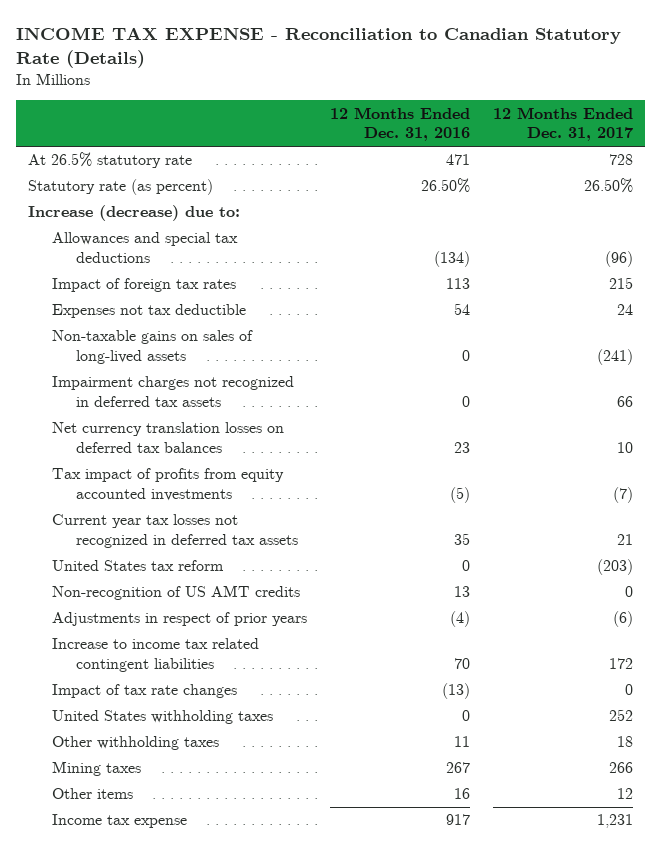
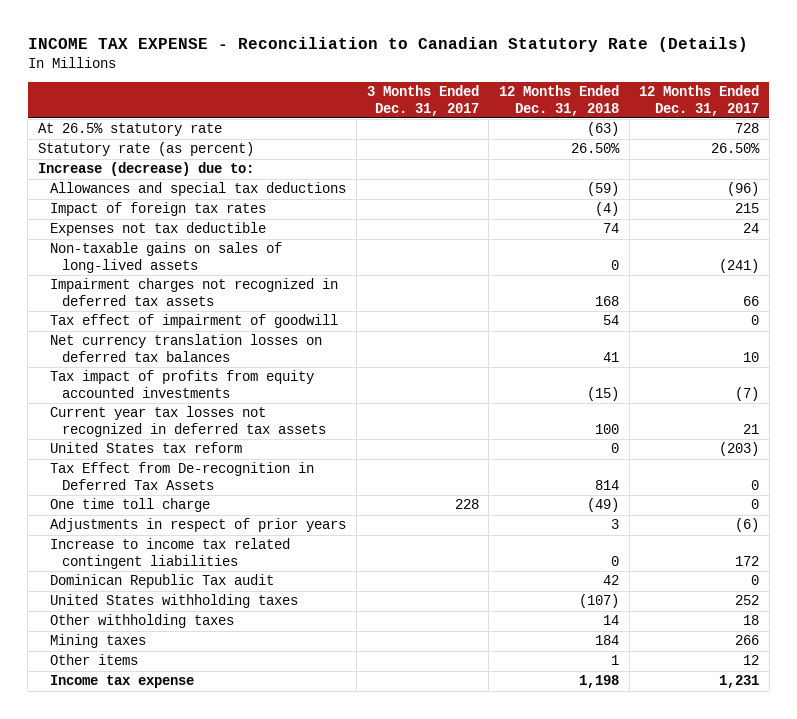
- | 12 Months Ended Dec. 31, 2016 | 12 Months Ended Dec. 31, 2017
+ | 3 Months Ended Dec. 31, 2017 | 12 Months Ended Dec. 31, 2018 | 12 Months Ended Dec. 31, 2017
+ Tax effect of impairment of goodwill | | 54 | 0
- Non-recognition of US AMT credits | 13 | 0
+ Tax Effect from De-recognition in Deferred Tax Assets | | 814 | 0
+ One time toll charge | 228 | (49) | 0
- Impact of tax rate changes | (13) | 0
+ Dominican Republic Tax audit | | 42 | 0

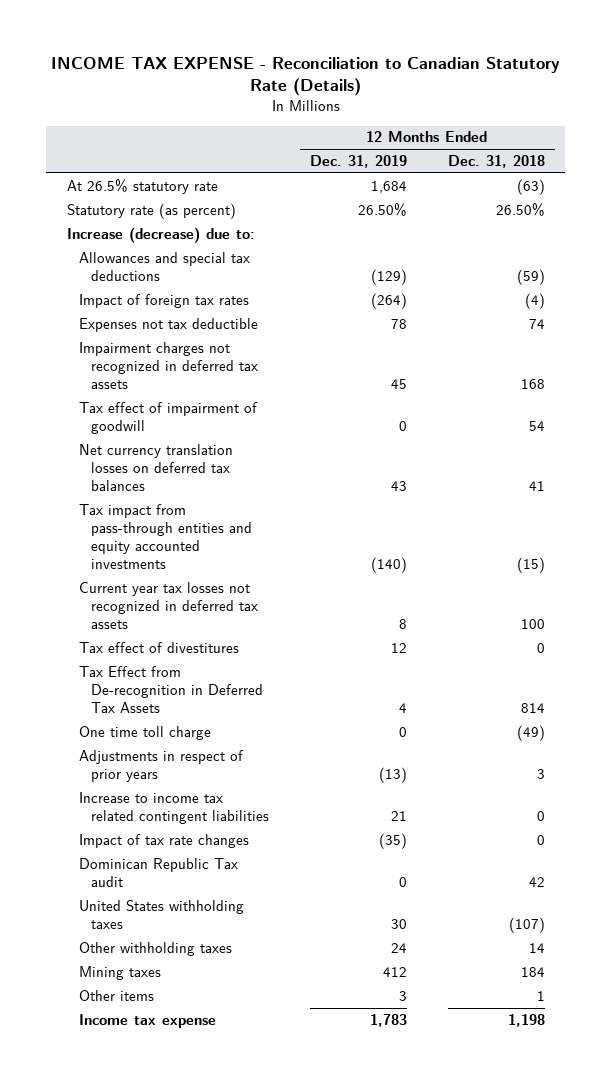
- | 3 Months Ended Dec. 31, 2017 | 12 Months Ended Dec. 31, 2018 | 12 Months Ended Dec. 31, 2017
+ | 12 Months Ended Dec. 31, 2019 | 12 Months Ended Dec. 31, 2018
- Non-taxable gains on sales of long-lived assets | | 0 | (241)
- Tax impact of profits from equity accounted investments | | (15) | (7)
+ Tax impact from pass-through entities and equity accounted investments | (140) | (15)
- United States tax reform | | 0 | (203)
+ Tax effect of divestitures | 12 | 0
+ Impact of tax rate changes | (35) | 0

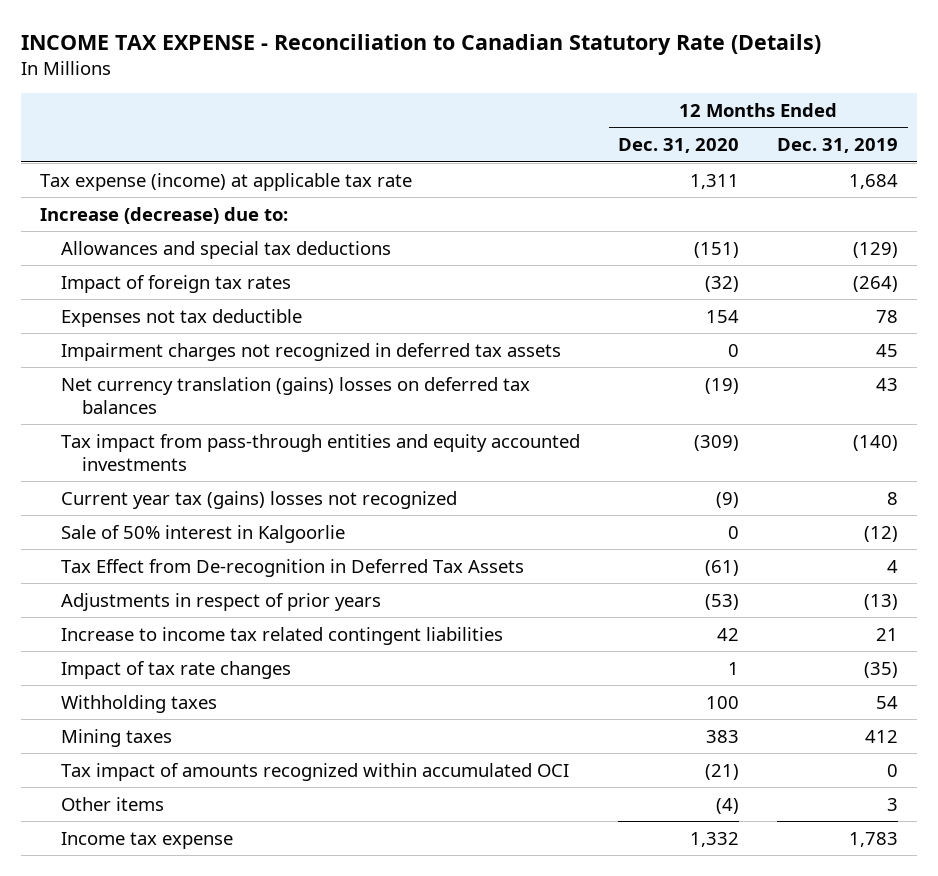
- | 12 Months Ended Dec. 31, 2019 | 12 Months Ended Dec. 31, 2018
+ | 12 Months Ended Dec. 31, 2020 | 12 Months Ended Dec. 31, 2019
- At 26.5% statutory rate | 1,684 | (63)
- Statutory rate (as percent) | 26.50% | 26.50%
+ Tax expense (income) at applicable tax rate | 1,311 | 1,684
- Tax effect of impairment of goodwill | 0 | 54
- Net currency translation losses on deferred tax balances | 43 | 41
+ Net currency translation (gains) losses on deferred tax balances | (19) | 43
- Current year tax losses not recognized in deferred tax assets | 8 | 100
- Tax effect of divestitures | 12 | 0
+ Current year tax (gains) losses not recognized | (9) | 8
+ Sale of 50% interest in Kalgoorlie | 0 | (12)
- One time toll charge | 0 | (49)
- Dominican Republic Tax audit | 0 | 42
- United States withholding taxes | 30 | (107)
- Other withholding taxes | 24 | 14
+ Withholding taxes | 100 | 54
+ Tax impact of amounts recognized within accumulated OCI | (21) | 0

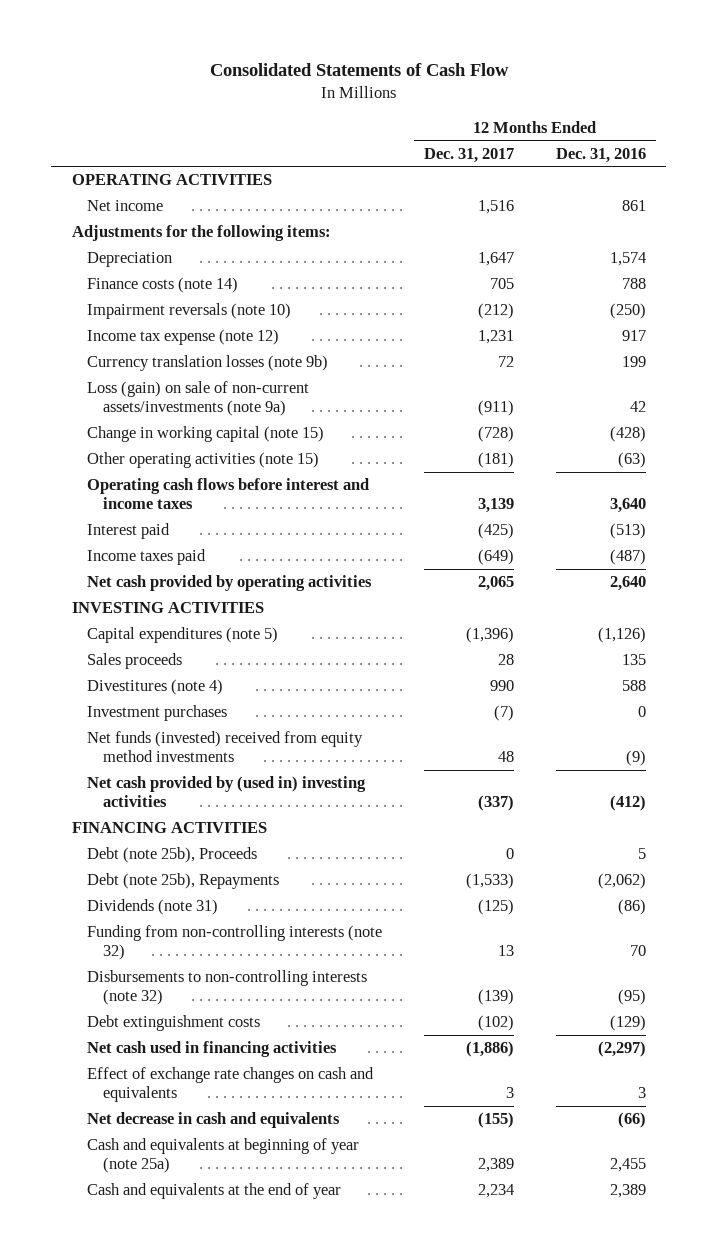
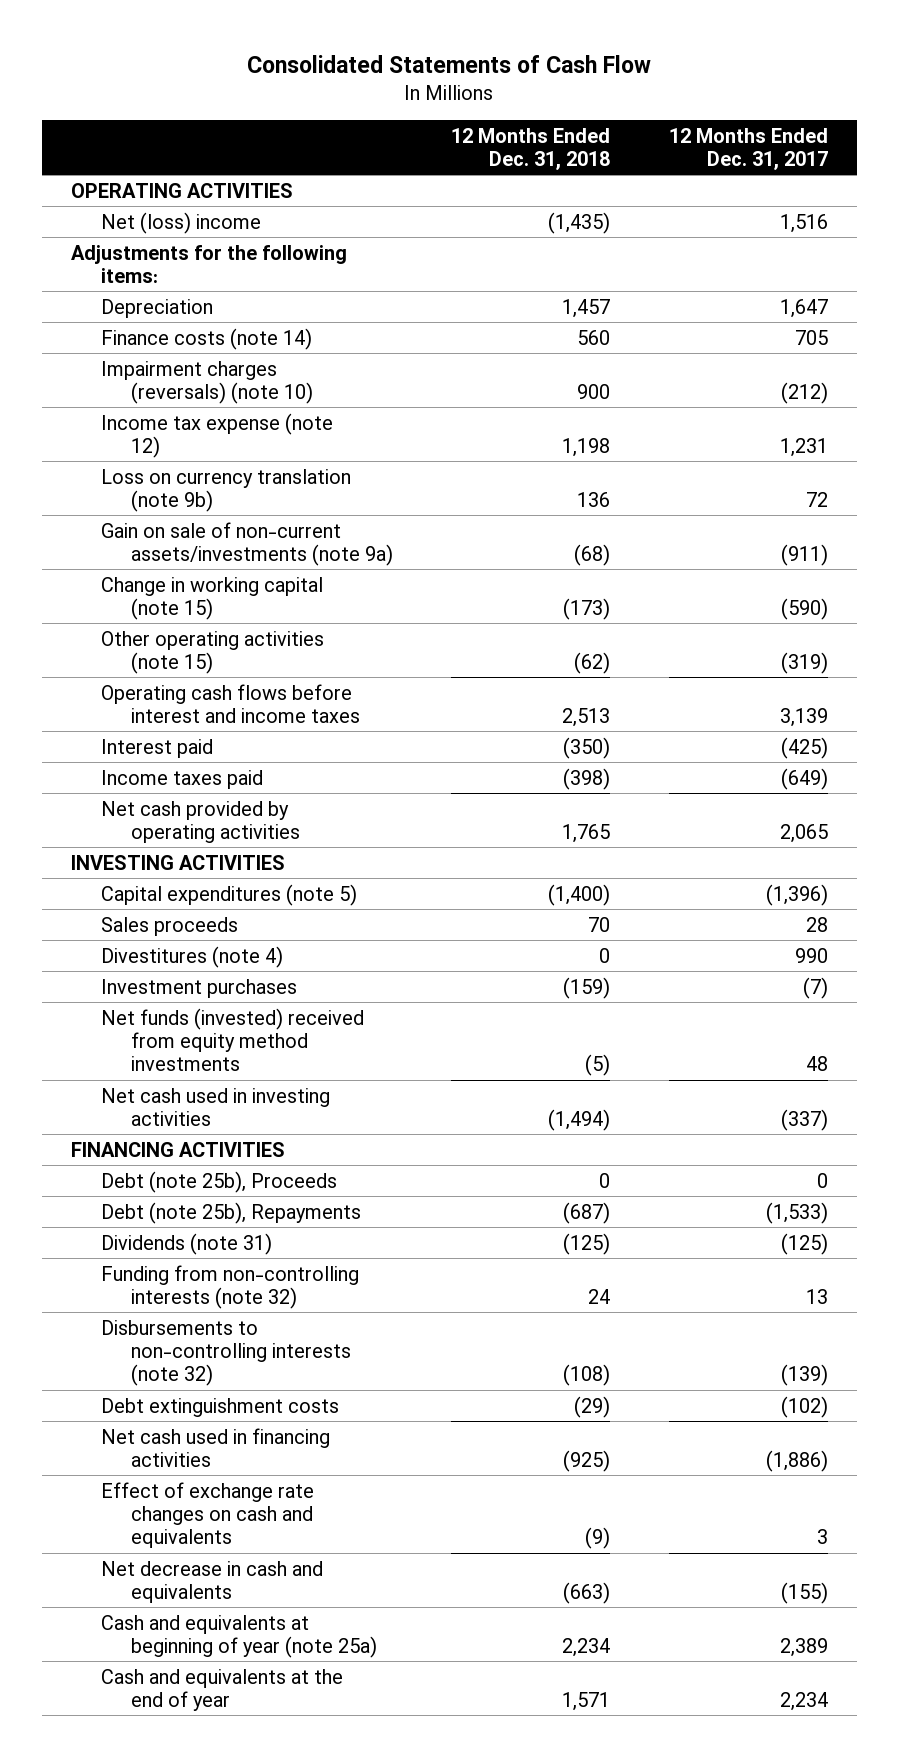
- | 12 Months Ended Dec. 31, 2017 | 12 Months Ended Dec. 31, 2016
+ | 12 Months Ended Dec. 31, 2018 | 12 Months Ended Dec. 31, 2017
- Net income | 1,516 | 861
+ Net (loss) income | (1,435) | 1,516
- Impairment reversals (note 10) | (212) | (250)
+ Impairment charges (reversals) (note 10) | 900 | (212)
- Currency translation losses (note 9b) | 72 | 199
- Loss (gain) on sale of non-current assets/investments (note 9a) | (911) | 42
- Change in working capital (note 15) | (728) | (428)
- Other operating activities (note 15) | (181) | (63)
+ Loss on currency translation (note 9b) | 136 | 72
+ Gain on sale of non-current assets/investments (note 9a) | (68) | (911)
+ Change in working capital (note 15) | (173) | (590)
+ Other operating activities (note 15) | (62) | (319)
- Net cash provided by (used in) investing activities | (337) | (412)
+ Net cash used in investing activities | (1,494) | (337)

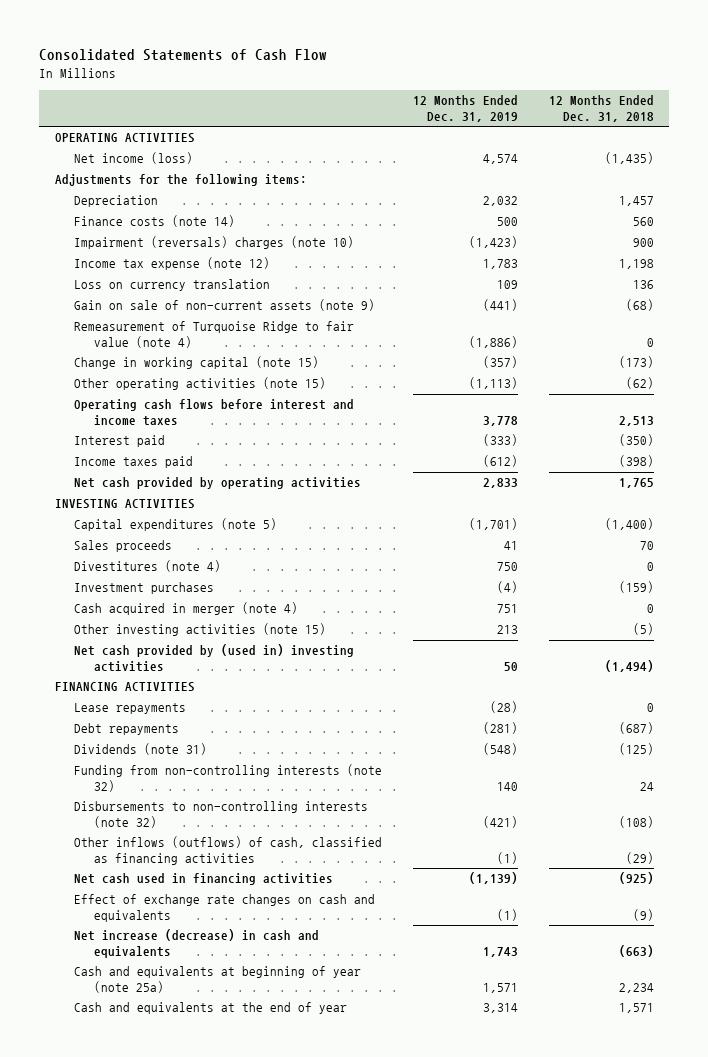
- | 12 Months Ended Dec. 31, 2018 | 12 Months Ended Dec. 31, 2017
+ | 12 Months Ended Dec. 31, 2019 | 12 Months Ended Dec. 31, 2018
- Net (loss) income | (1,435) | 1,516
+ Net income (loss) | 4,574 | (1,435)
- Impairment charges (reversals) (note 10) | 900 | (212)
+ Impairment (reversals) charges (note 10) | (1,423) | 900
- Loss on currency translation (note 9b) | 136 | 72
- Gain on sale of non-current assets/investments (note 9a) | (68) | (911)
+ Loss on currency translation | 109 | 136
+ Gain on sale of non-current assets (note 9) | (441) | (68)
+ Remeasurement of Turquoise Ridge to fair value (note 4) | (1,886) | 0
- Net funds (invested) received from equity method investments | (5) | 48
- Net cash used in investing activities | (1,494) | (337)
+ Cash acquired in merger (note 4) | 751 | 0
+ Other investing activities (note 15) | 213 | (5)
+ Net cash provided by (used in) investing activities | 50 | (1,494)
- Debt (note 25b), Proceeds | 0 | 0
- Debt (note 25b), Repayments | (687) | (1,533)
+ Lease repayments | (28) | 0
+ Debt repayments | (281) | (687)
- Debt extinguishment costs | (29) | (102)
+ Other inflows (outflows) of cash, classified as financing activities | (1) | (29)
- Net decrease in cash and equivalents | (663) | (155)
+ Net increase (decrease) in cash and equivalents | 1,743 | (663)

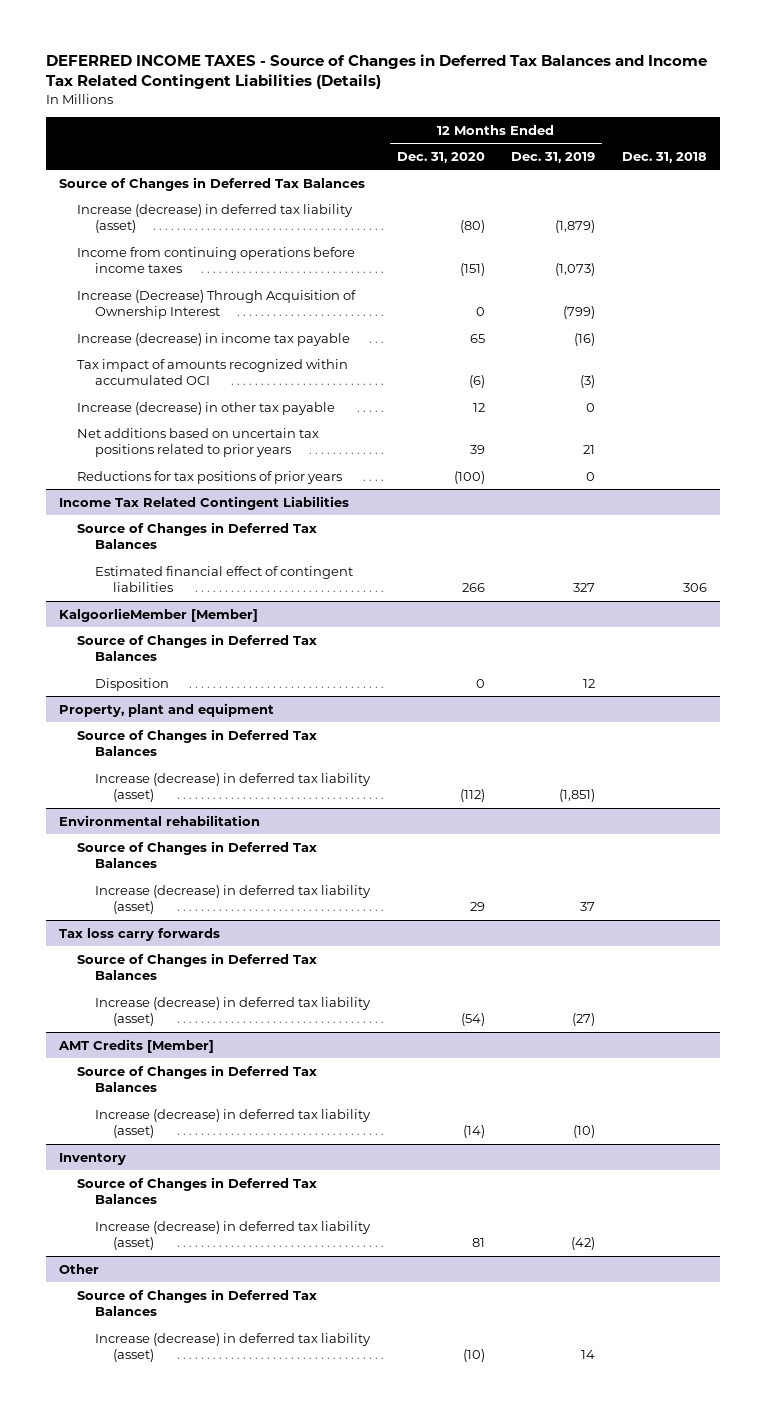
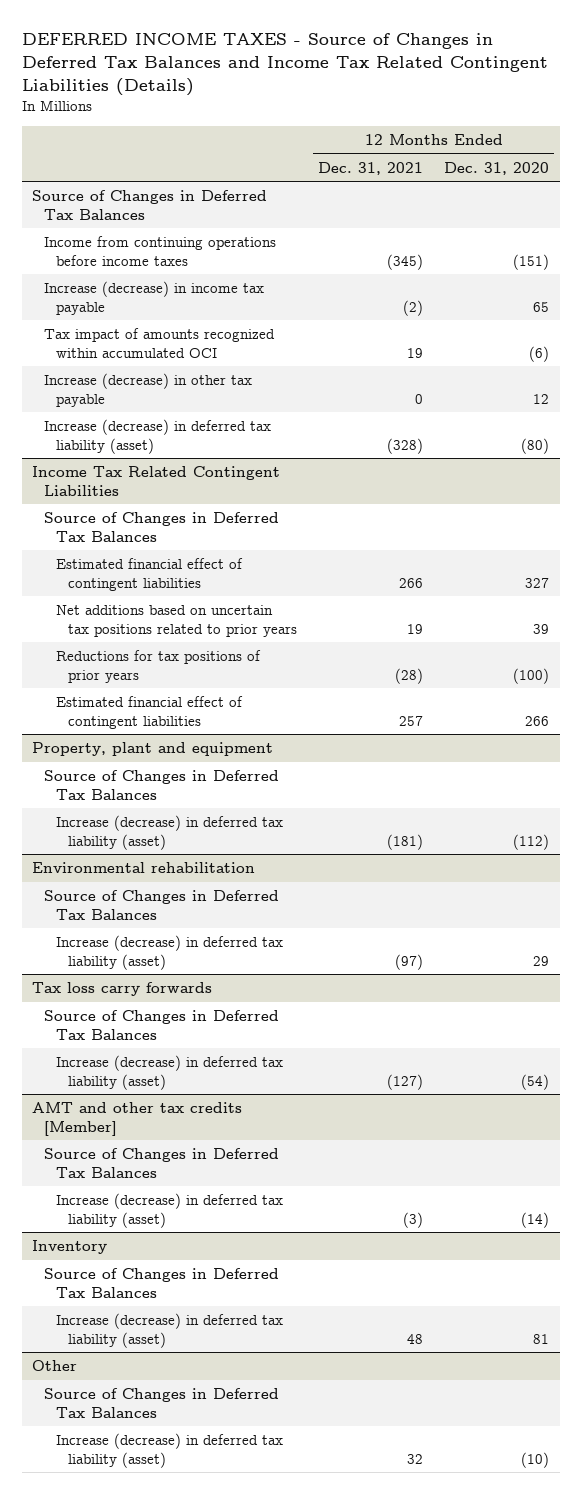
- | 12 Months Ended Dec. 31, 2020 | 12 Months Ended Dec. 31, 2019 | Dec. 31, 2018
+ | 12 Months Ended Dec. 31, 2021 | 12 Months Ended Dec. 31, 2020
- Increase (Decrease) Through Acquisition of Ownership Interest | 0 | (799) |
- Net additions based on uncertain tax positions related to prior years | 39 | 21 |
- Reductions for tax positions of prior years | (100) | 0 |
moved down: Increase (decrease) in deferred tax liability (asset) | (328) | (80)
@ Income Tax Related Contingent Liabilities
+ Estimated financial effect of contingent liabilities | 266 | 327
+ Net additions based on uncertain tax positions related to prior years | 19 | 39
+ Reductions for tax positions of prior years | (28) | (100)
- KalgoorlieMember [Member]
- Source of Changes in Deferred Tax Balances
- Disposition | 0 | 12 |
- AMT Credits [Member]
+ AMT and other tax credits [Member]

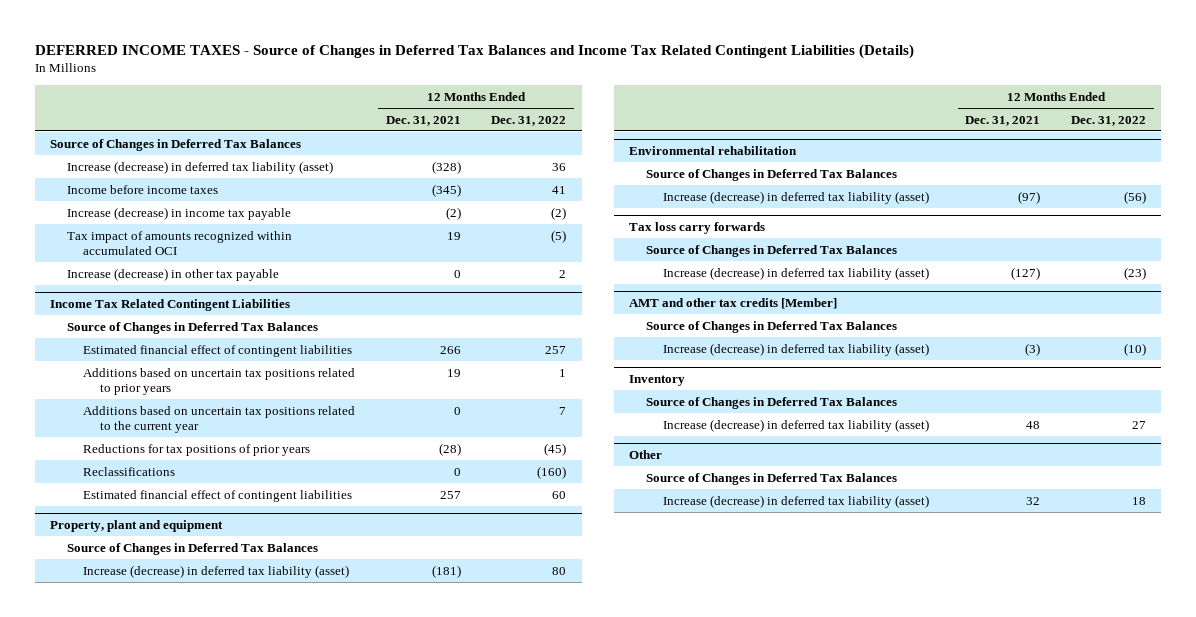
- | 12 Months Ended Dec. 31, 2021 | 12 Months Ended Dec. 31, 2020
+ | 12 Months Ended Dec. 31, 2021 | 12 Months Ended Dec. 31, 2022
- Income from continuing operations before income taxes | (345) | (151)
moved up: Increase (decrease) in deferred tax liability (asset) | (328) | 36
+ Income before income taxes | (345) | 41
@ Income Tax Related Contingent Liabilities
- Net additions based on uncertain tax positions related to prior years | 19 | 39
+ Additions based on uncertain tax positions related to prior years | 19 | 1
+ Additions based on uncertain tax positions related to the current year | 0 | 7
+ Reclassifications | 0 | (160)

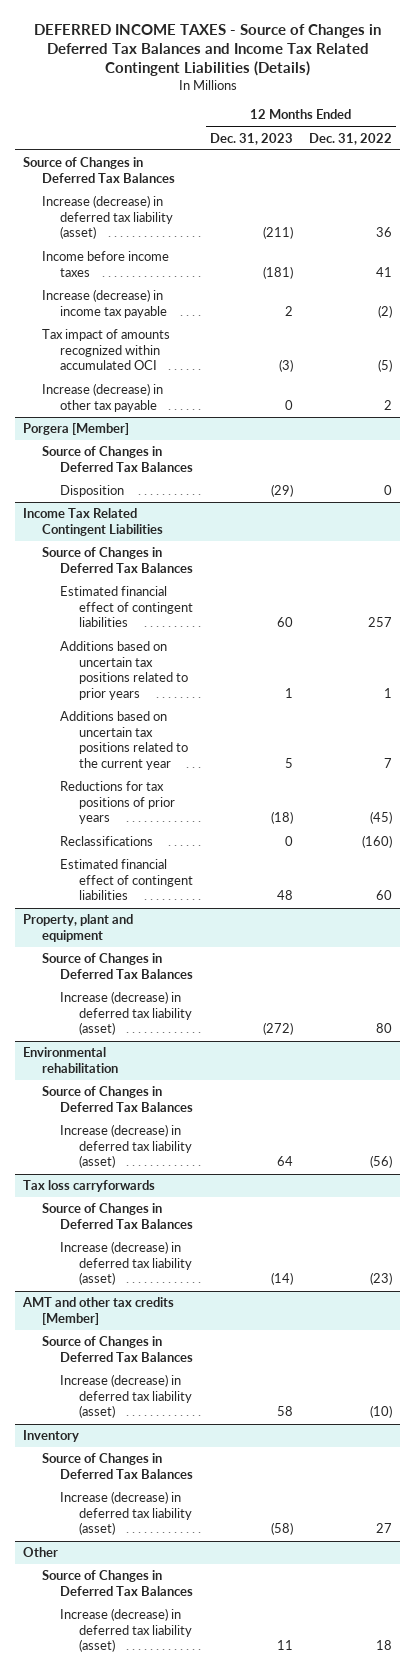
- | 12 Months Ended Dec. 31, 2021 | 12 Months Ended Dec. 31, 2022
+ | 12 Months Ended Dec. 31, 2023 | 12 Months Ended Dec. 31, 2022
+ Porgera [Member]
+ Source of Changes in Deferred Tax Balances
+ Disposition | (29) | 0
- Tax loss carry forwards
+ Tax loss carryforwards

